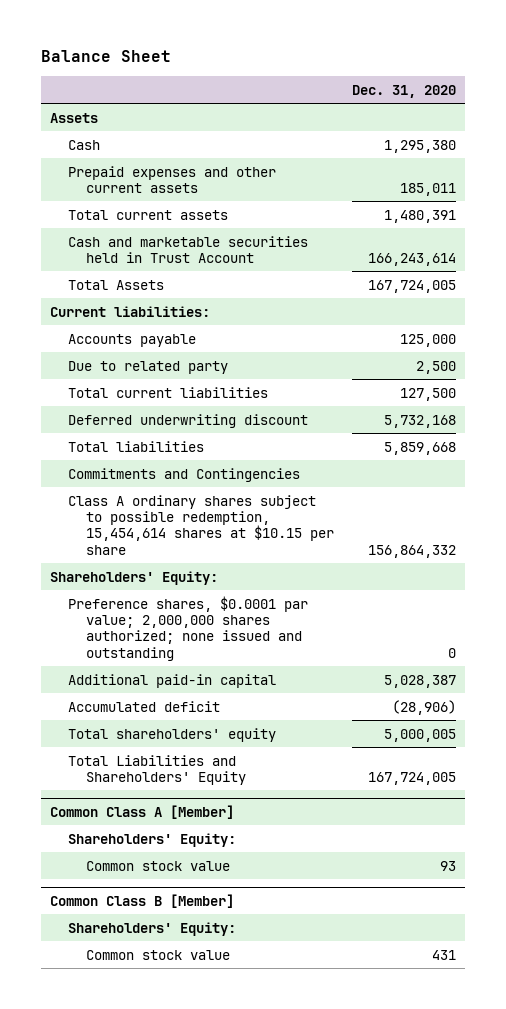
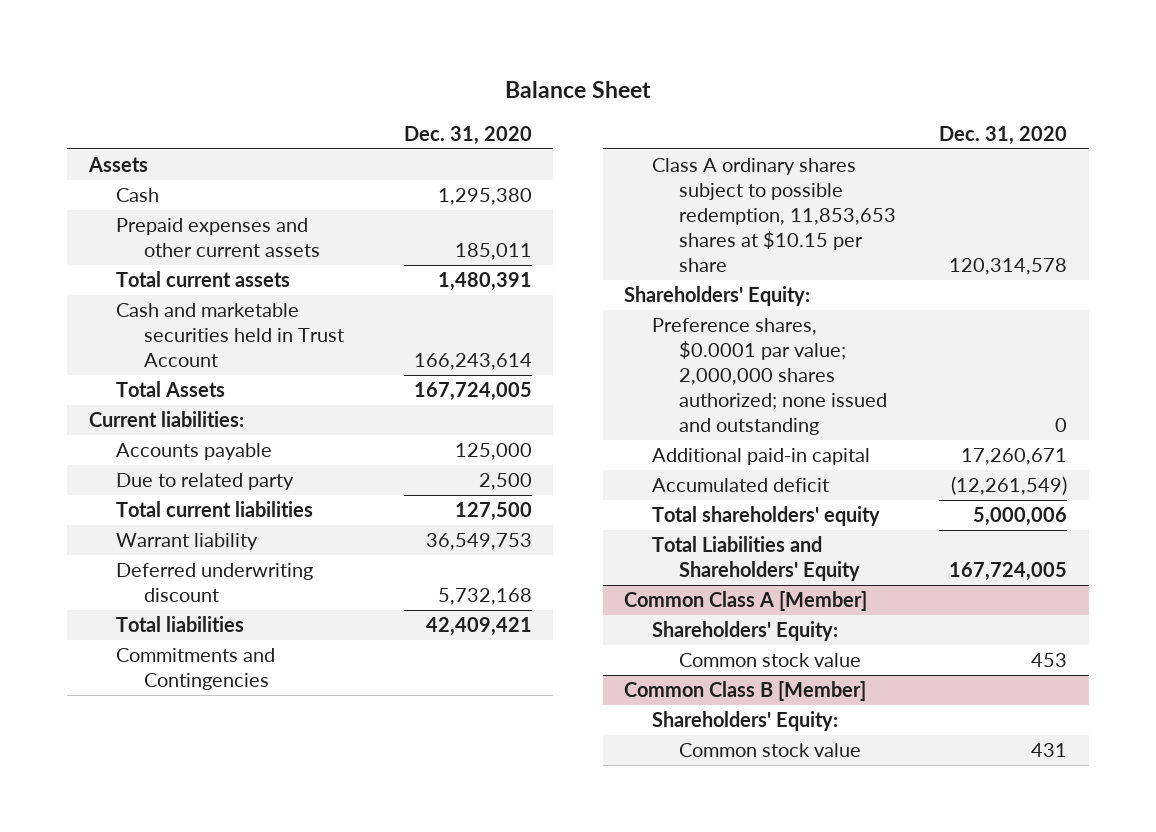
+ Warrant liability | 36,549,753
- Total liabilities | 5,859,668
+ Total liabilities | 42,409,421
- Class A ordinary shares subject to possible redemption, 15,454,614 shares at $10.15 per share | 156,864,332
+ Class A ordinary shares subject to possible redemption, 11,853,653 shares at $10.15 per share | 120,314,578
- Additional paid-in capital | 5,028,387
- Accumulated deficit | (28,906)
- Total shareholders' equity | 5,000,005
+ Additional paid-in capital | 17,260,671
+ Accumulated deficit | (12,261,549)
+ Total shareholders' equity | 5,000,006
@ Common Class A [Member]
- Common stock value | 93
+ Common stock value | 453

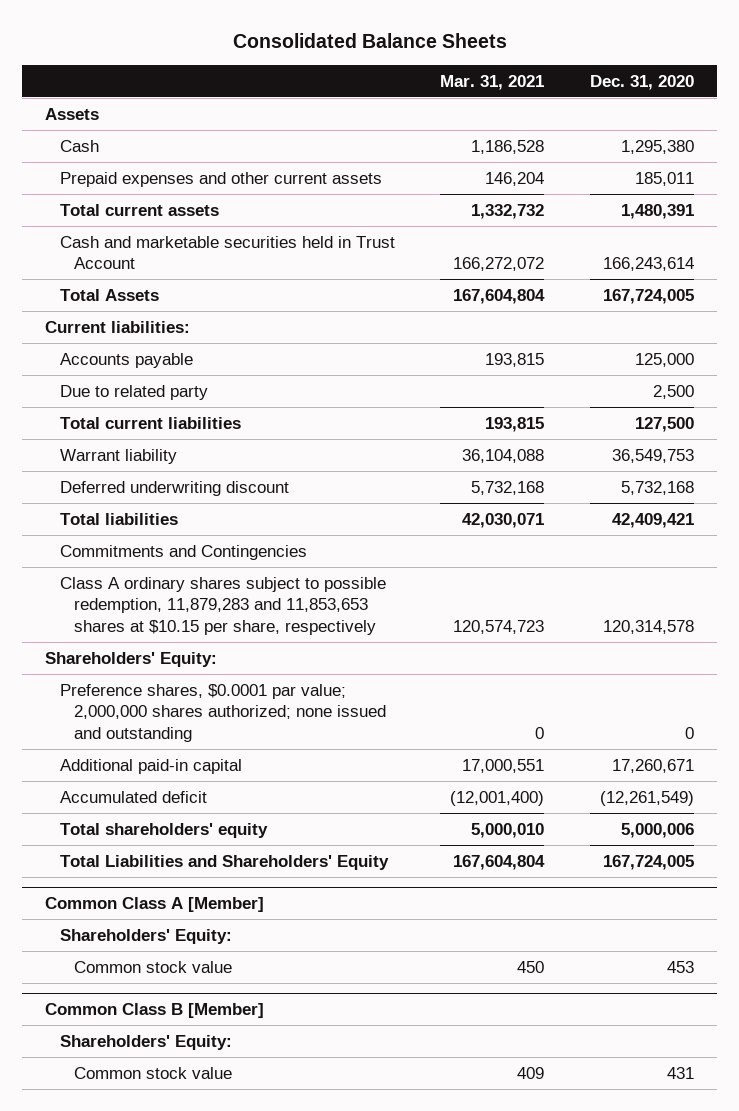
- Balance Sheet
+ Consolidated Balance Sheets
- | Dec. 31, 2020
+ | Mar. 31, 2021 | Dec. 31, 2020
- Class A ordinary shares subject to possible redemption, 11,853,653 shares at $10.15 per share | 120,314,578
+ Class A ordinary shares subject to possible redemption, 11,879,283 and 11,853,653 shares at $10.15 per share, respectively | 120,574,723 | 120,314,578

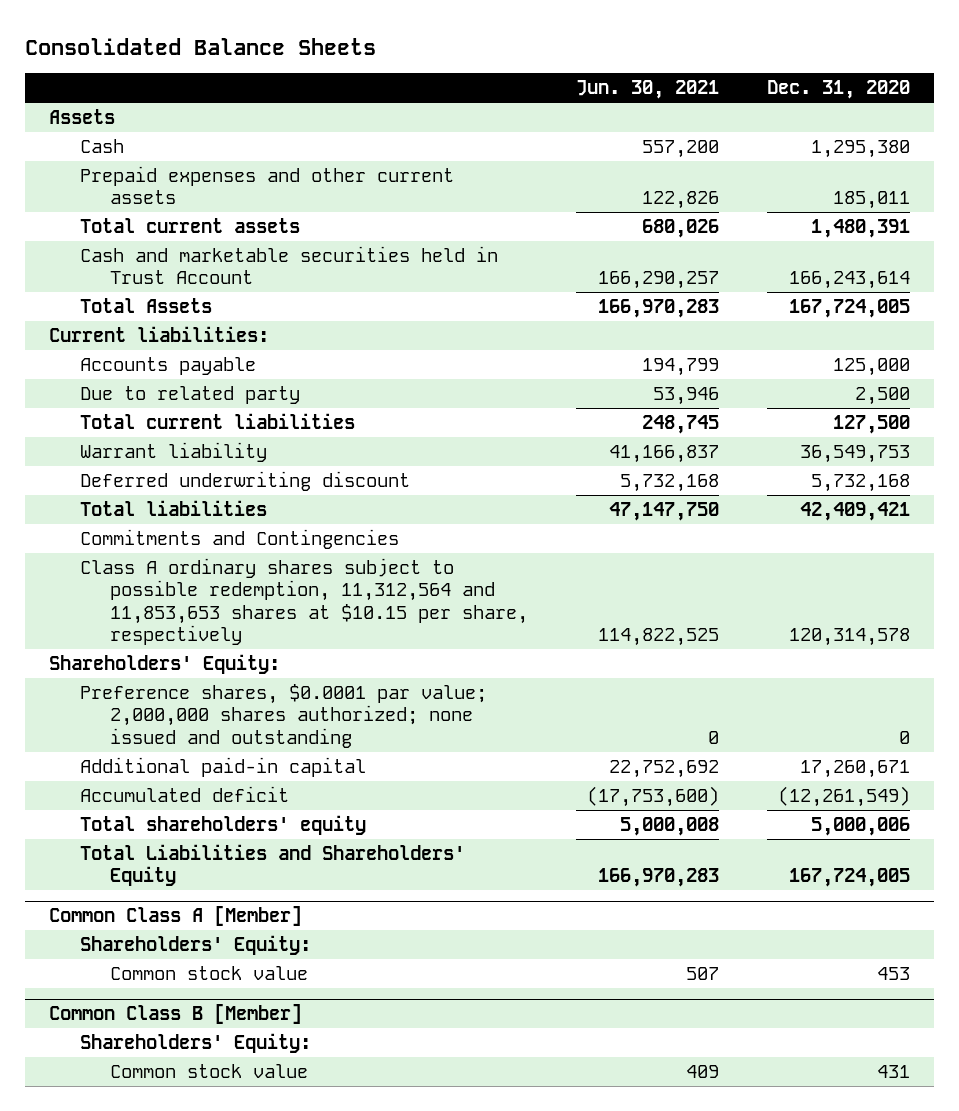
- | Mar. 31, 2021 | Dec. 31, 2020
+ | Jun. 30, 2021 | Dec. 31, 2020
- Class A ordinary shares subject to possible redemption, 11,879,283 and 11,853,653 shares at $10.15 per share, respectively | 120,574,723 | 120,314,578
+ Class A ordinary shares subject to possible redemption, 11,312,564 and 11,853,653 shares at $10.15 per share, respectively | 114,822,525 | 120,314,578

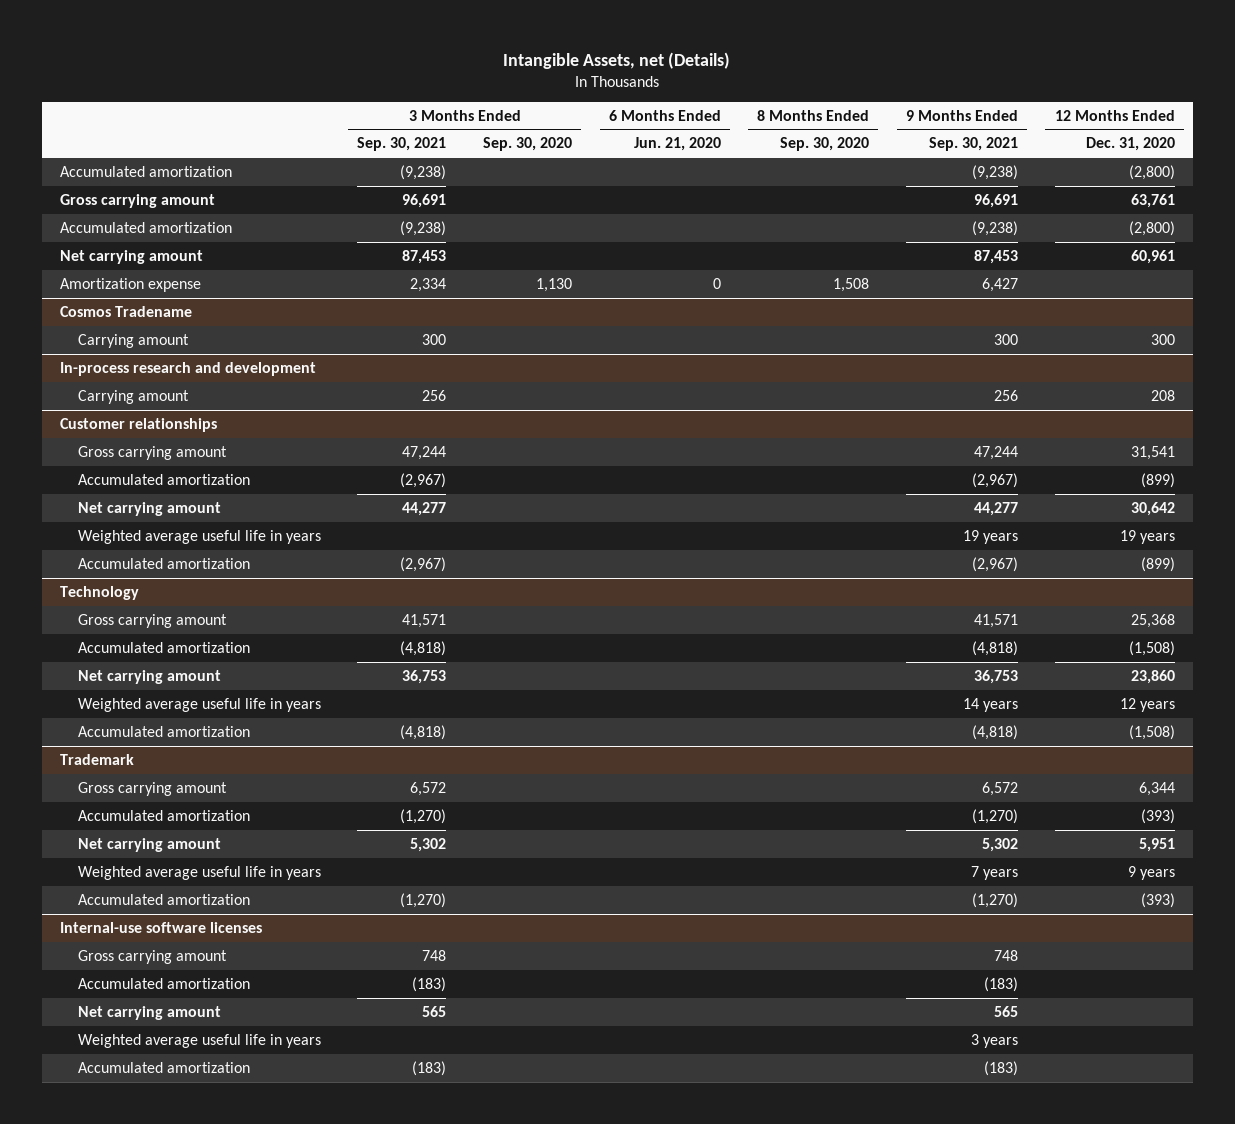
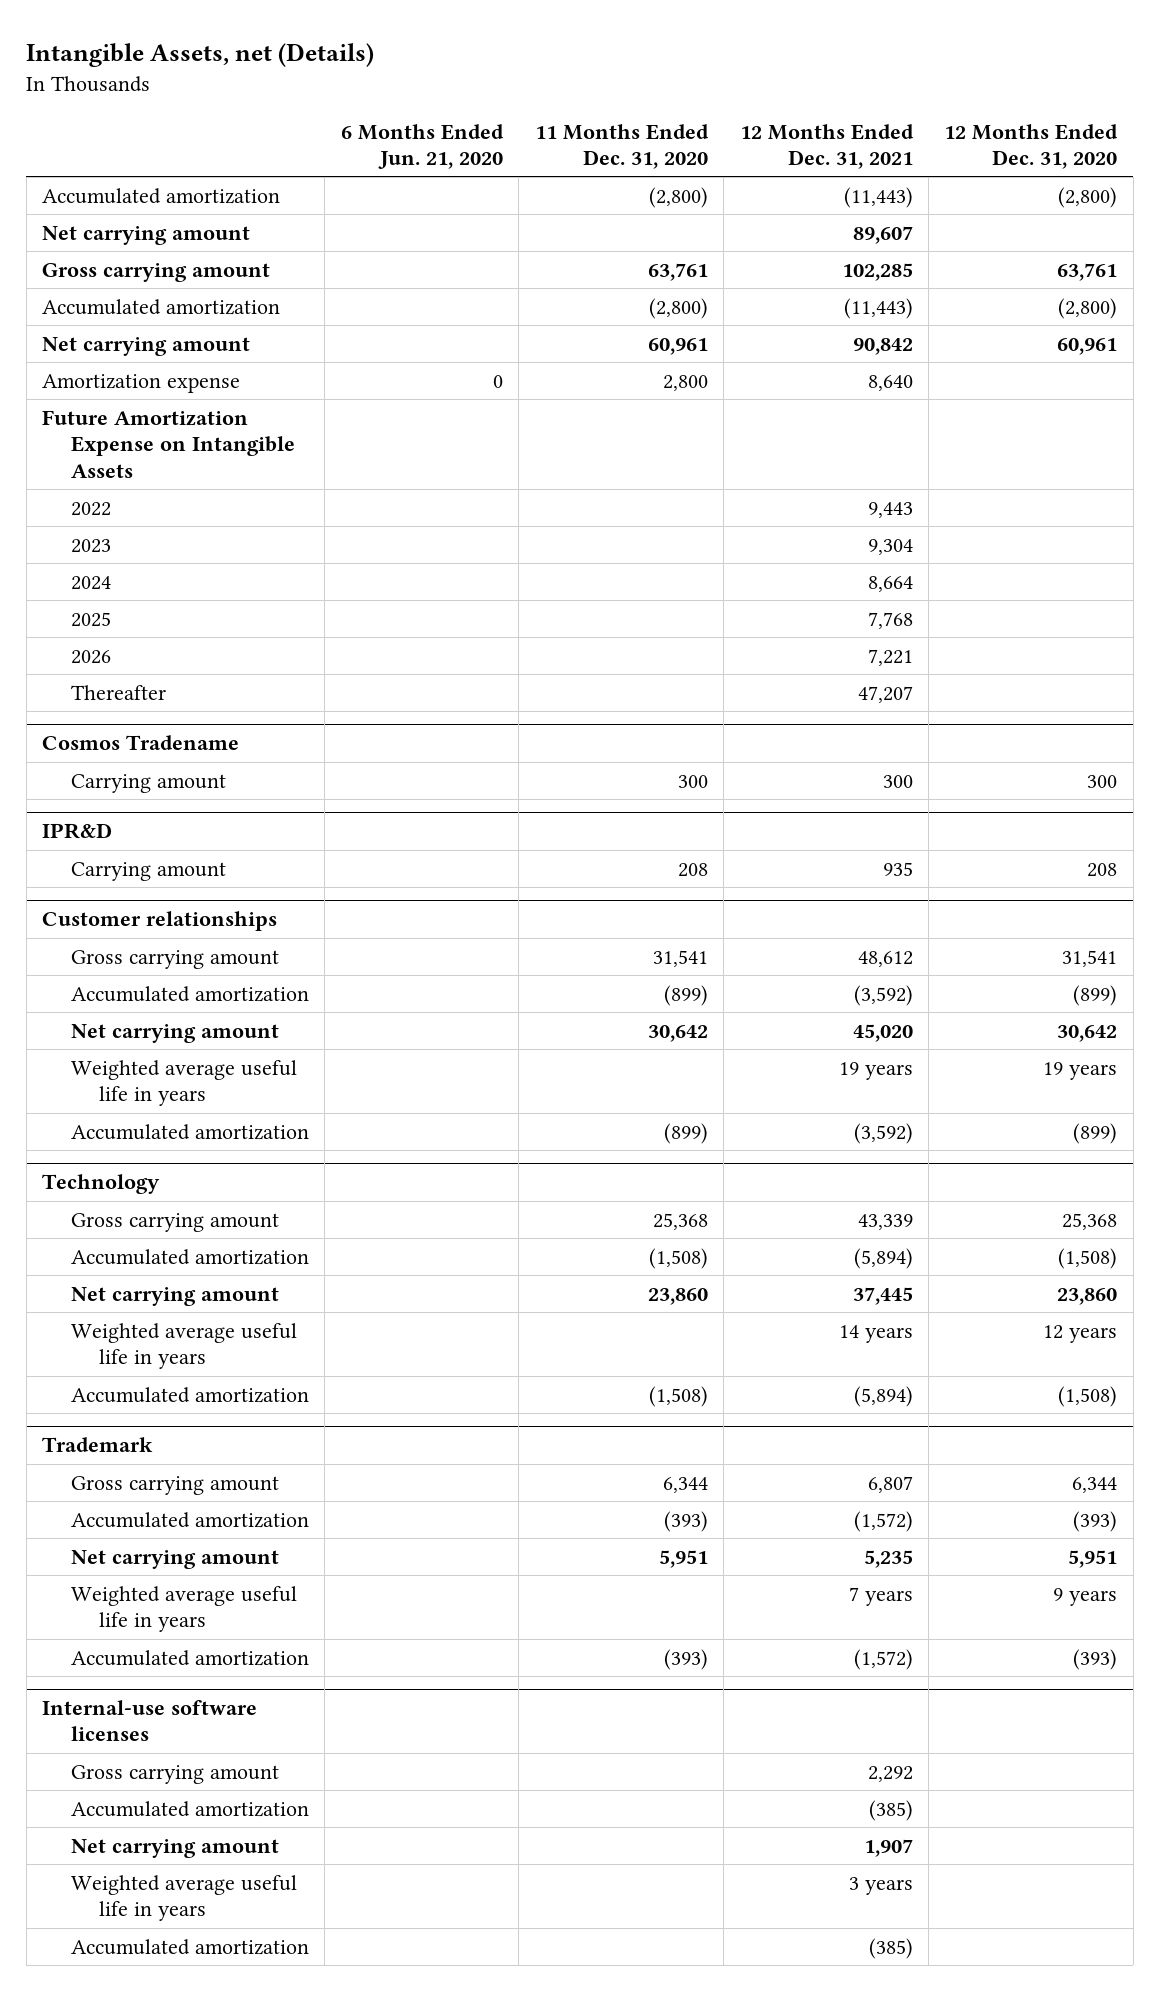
- | 3 Months Ended Sep. 30, 2021 | 3 Months Ended Sep. 30, 2020 | 6 Months Ended Jun. 21, 2020 | 8 Months Ended Sep. 30, 2020 | 9 Months Ended Sep. 30, 2021 | 12 Months Ended Dec. 31, 2020
+ | 6 Months Ended Jun. 21, 2020 | 11 Months Ended Dec. 31, 2020 | 12 Months Ended Dec. 31, 2021 | 12 Months Ended Dec. 31, 2020
+ Net carrying amount | | | 89,607 |
+ Future Amortization Expense on Intangible Assets
+ 2022 | | | 9,443 |
+ 2023 | | | 9,304 |
+ 2024 | | | 8,664 |
+ 2025 | | | 7,768 |
+ 2026 | | | 7,221 |
+ Thereafter | | | 47,207 |
- In-process research and development
+ IPR&D

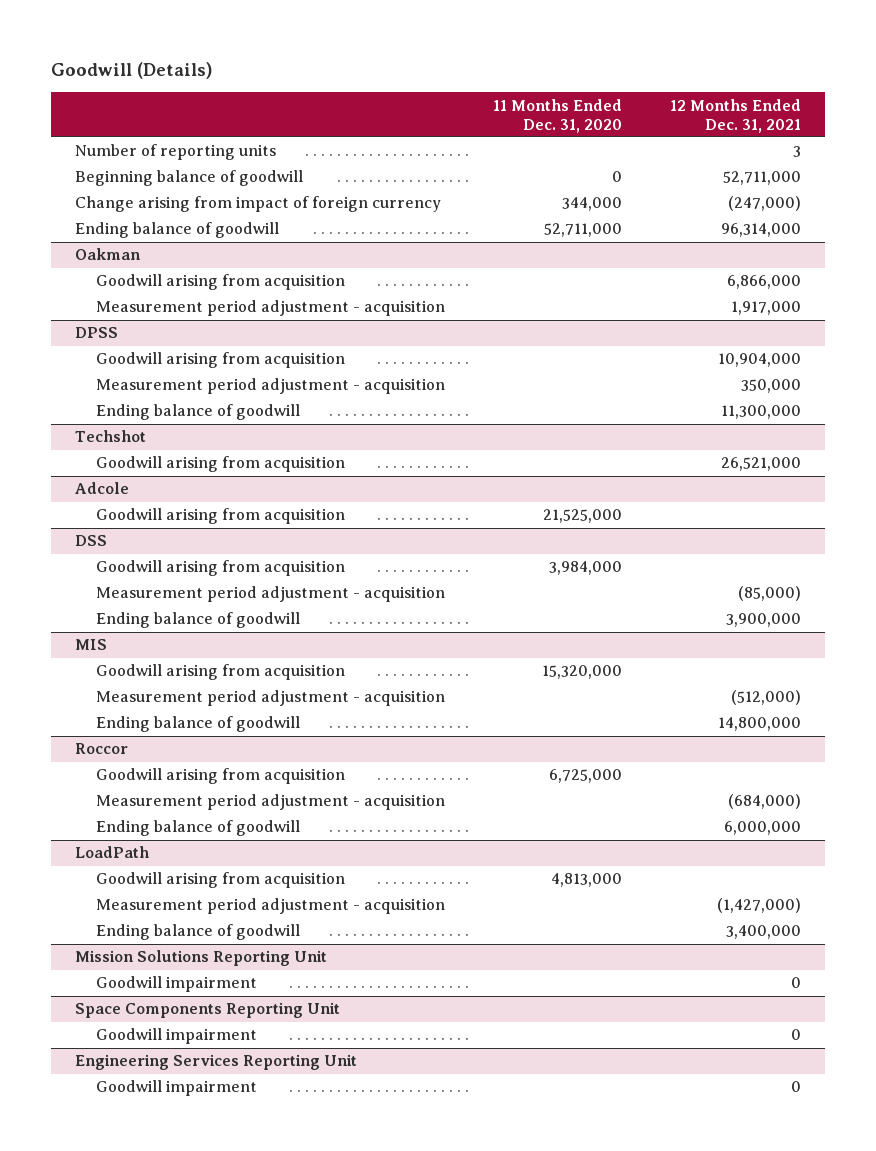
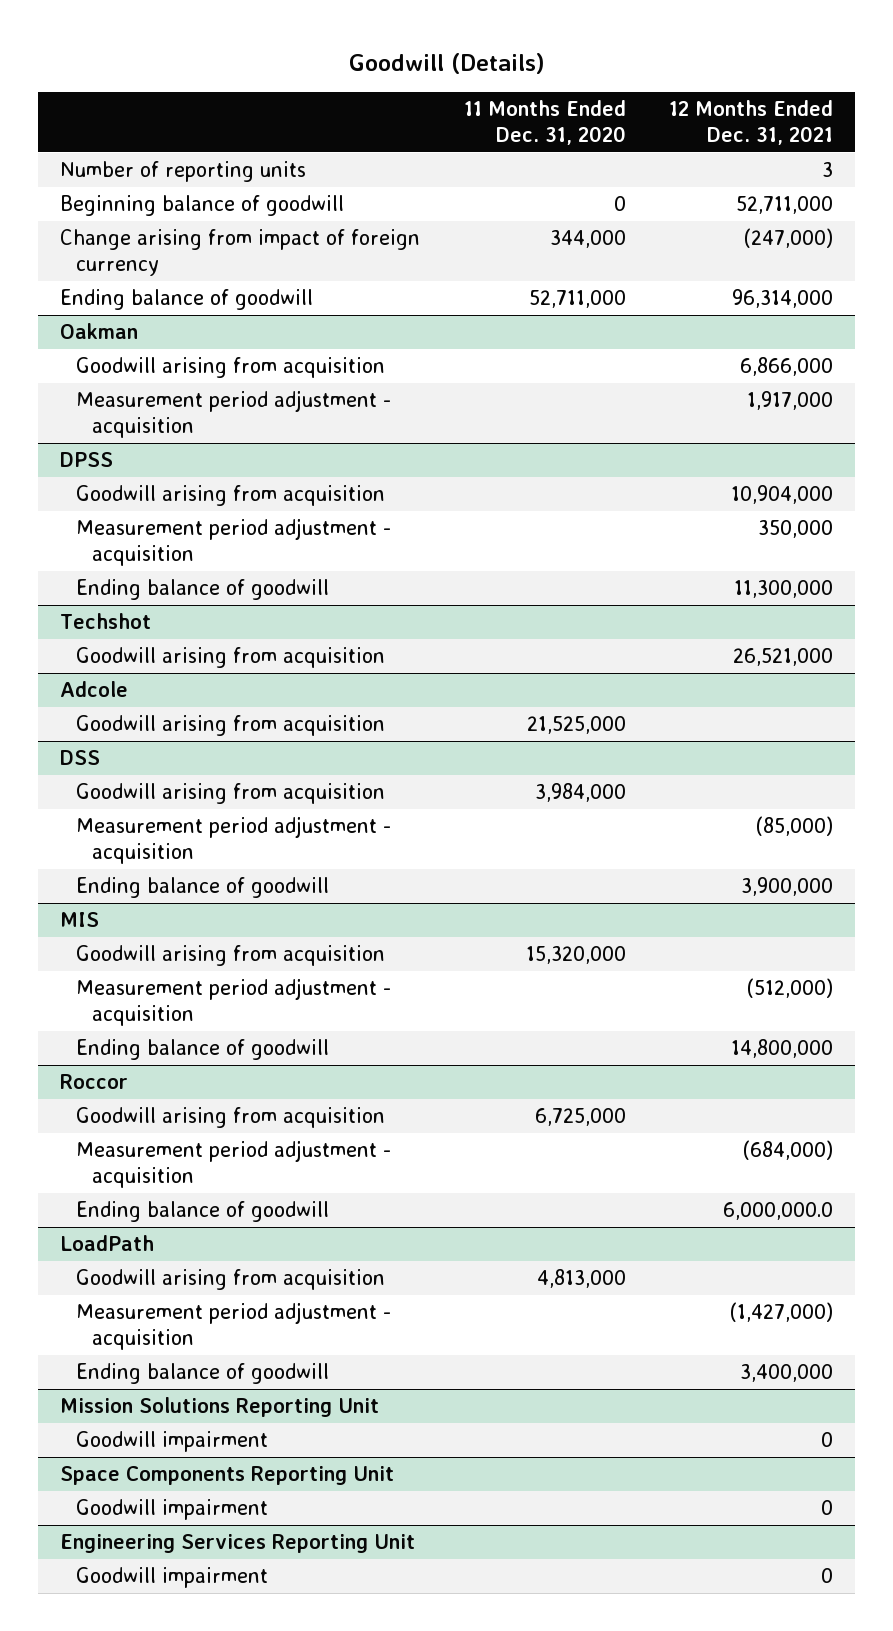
@ Roccor
- Ending balance of goodwill | | 6,000,000
+ Ending balance of goodwill | | 6,000,000.0

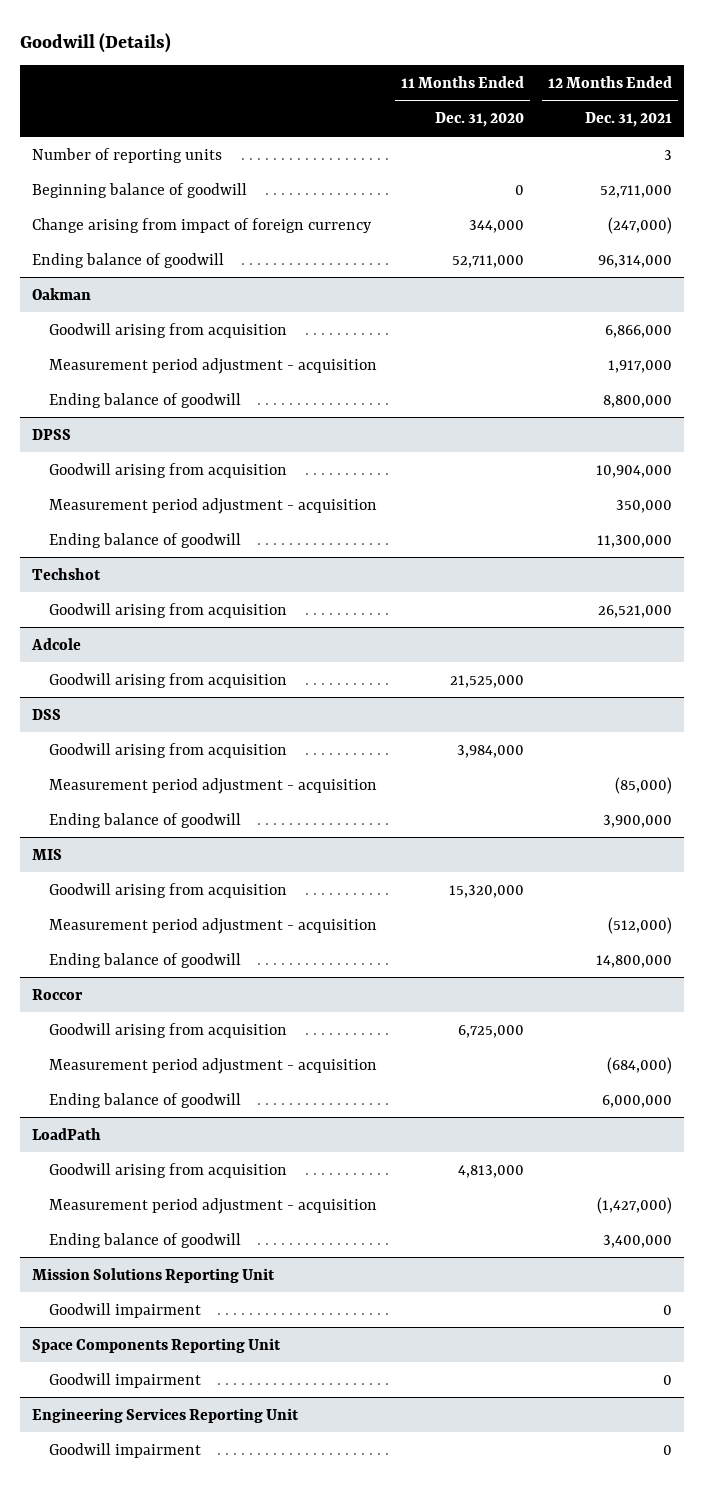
@ Oakman
+ Ending balance of goodwill | | 8,800,000
@ Roccor
- Ending balance of goodwill | | 6,000,000.0
+ Ending balance of goodwill | | 6,000,000

